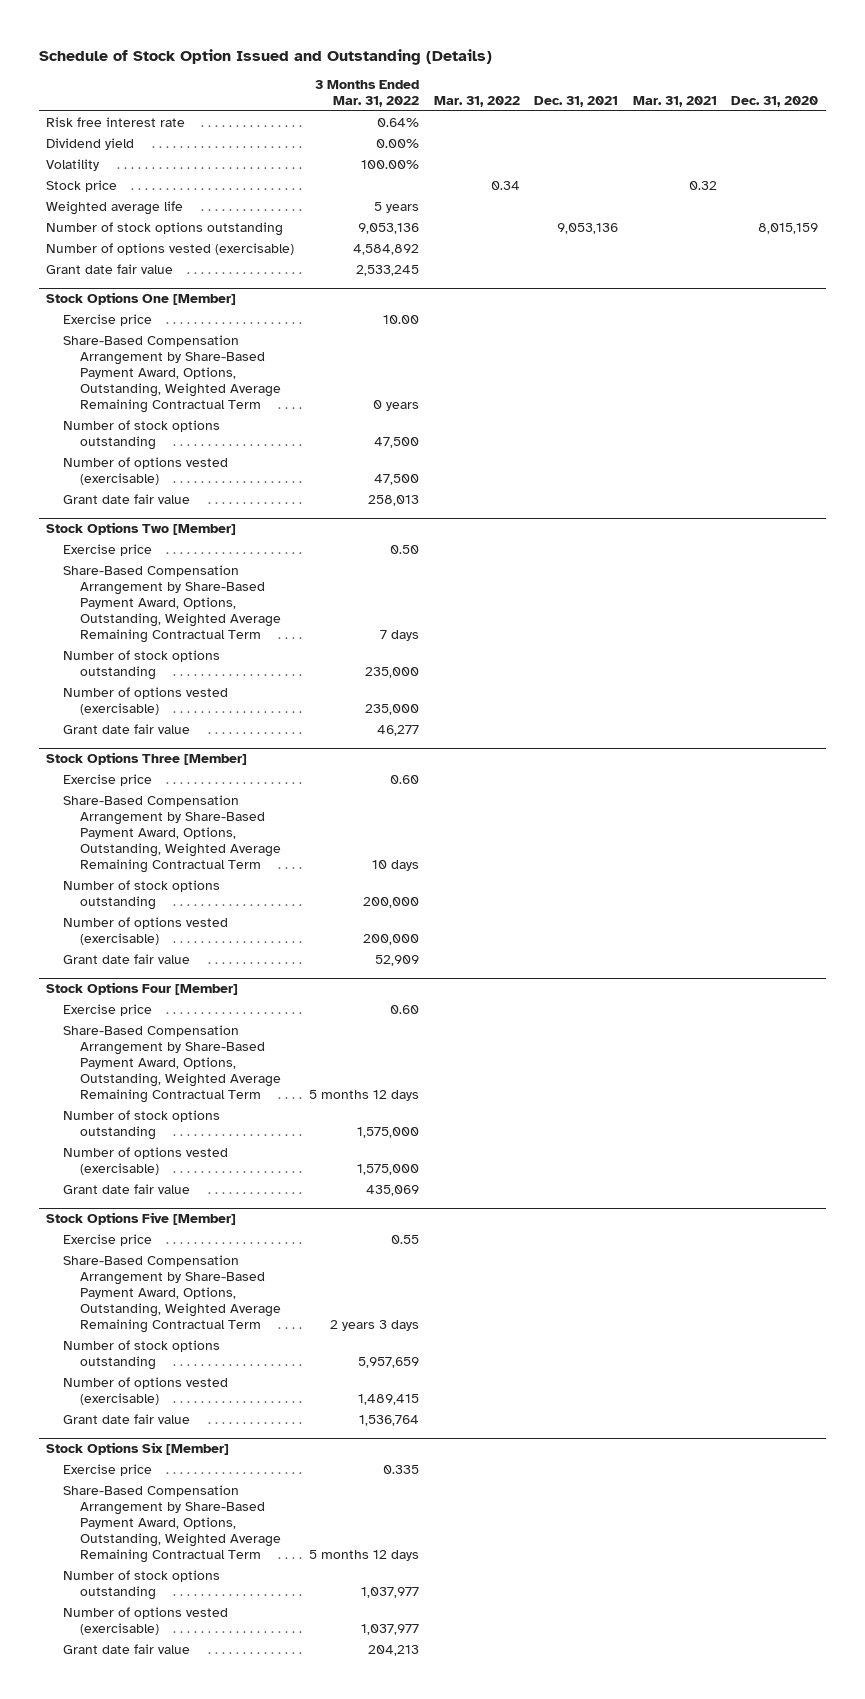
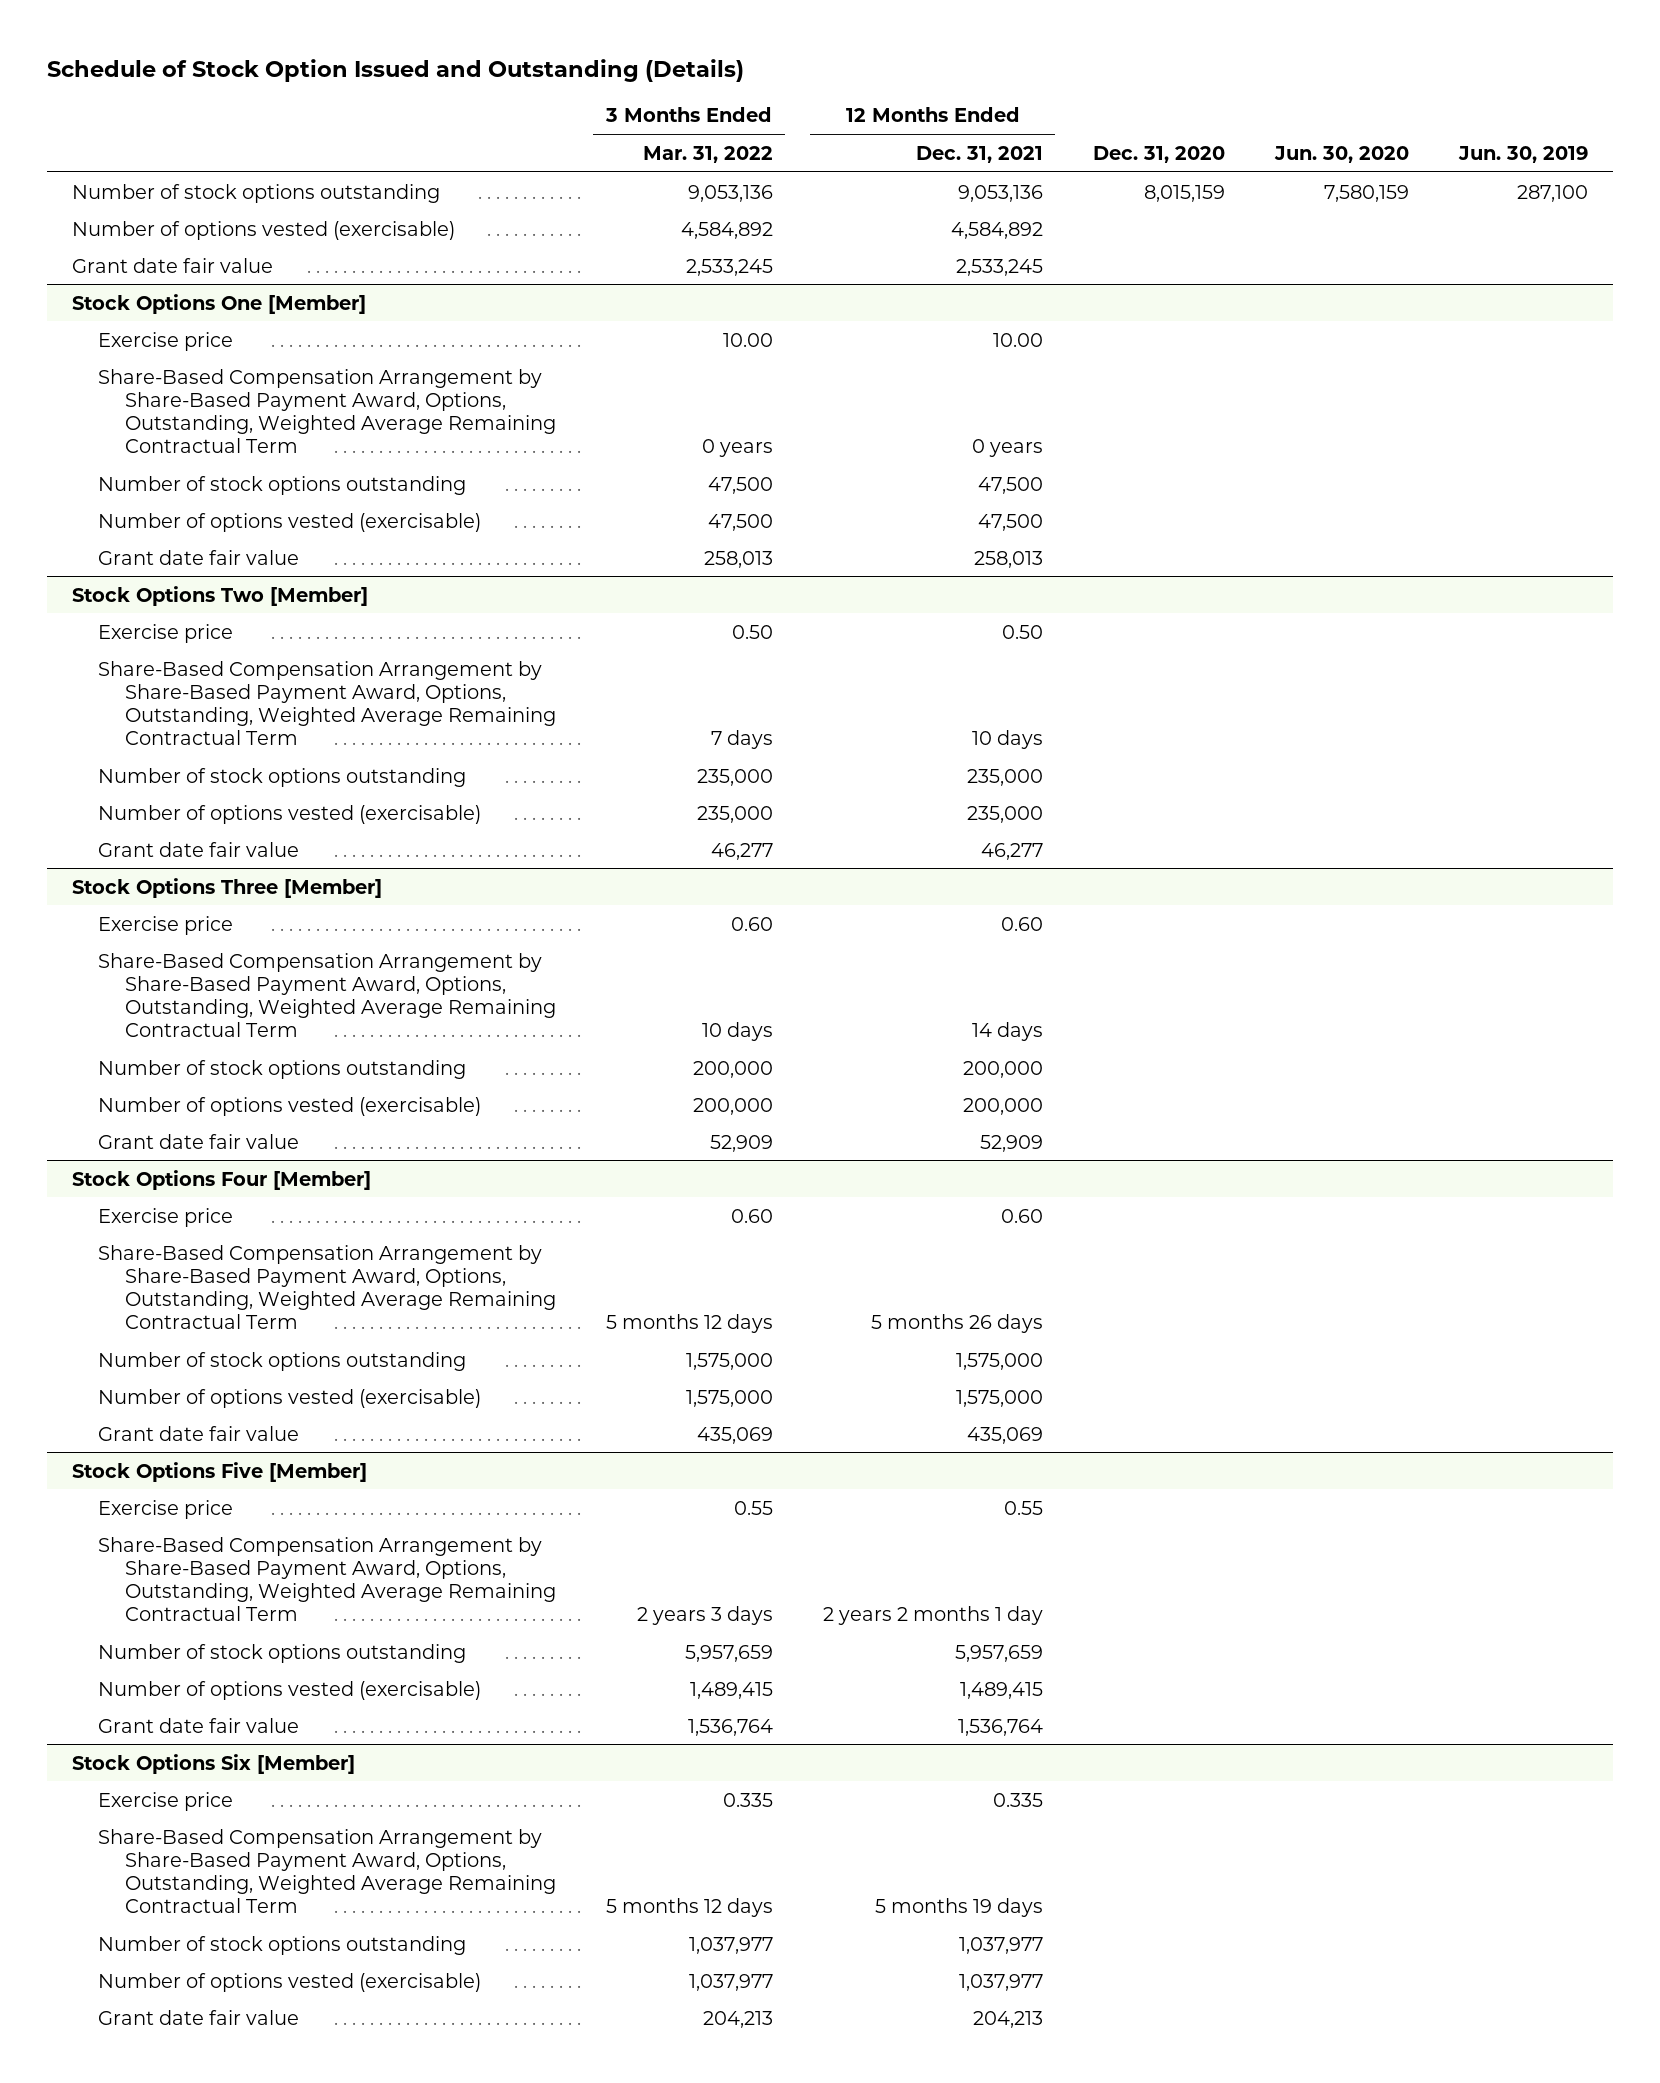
- | 3 Months Ended Mar. 31, 2022 | Mar. 31, 2022 | Dec. 31, 2021 | Mar. 31, 2021 | Dec. 31, 2020
+ | 3 Months Ended Mar. 31, 2022 | 12 Months Ended Dec. 31, 2021 | Dec. 31, 2020 | Jun. 30, 2020 | Jun. 30, 2019
- Risk free interest rate | 0.64% | | | |
- Dividend yield | 0.00% | | | |
- Volatility | 100.00% | | | |
- Stock price | | 0.34 | | 0.32 |
- Weighted average life | 5 years | | | |

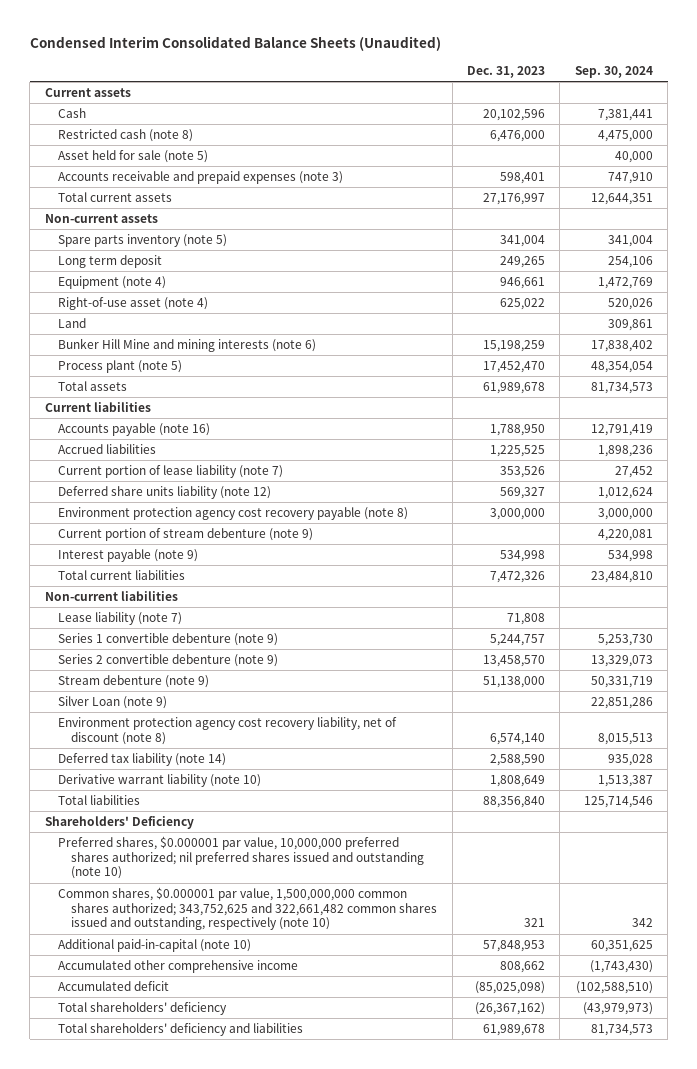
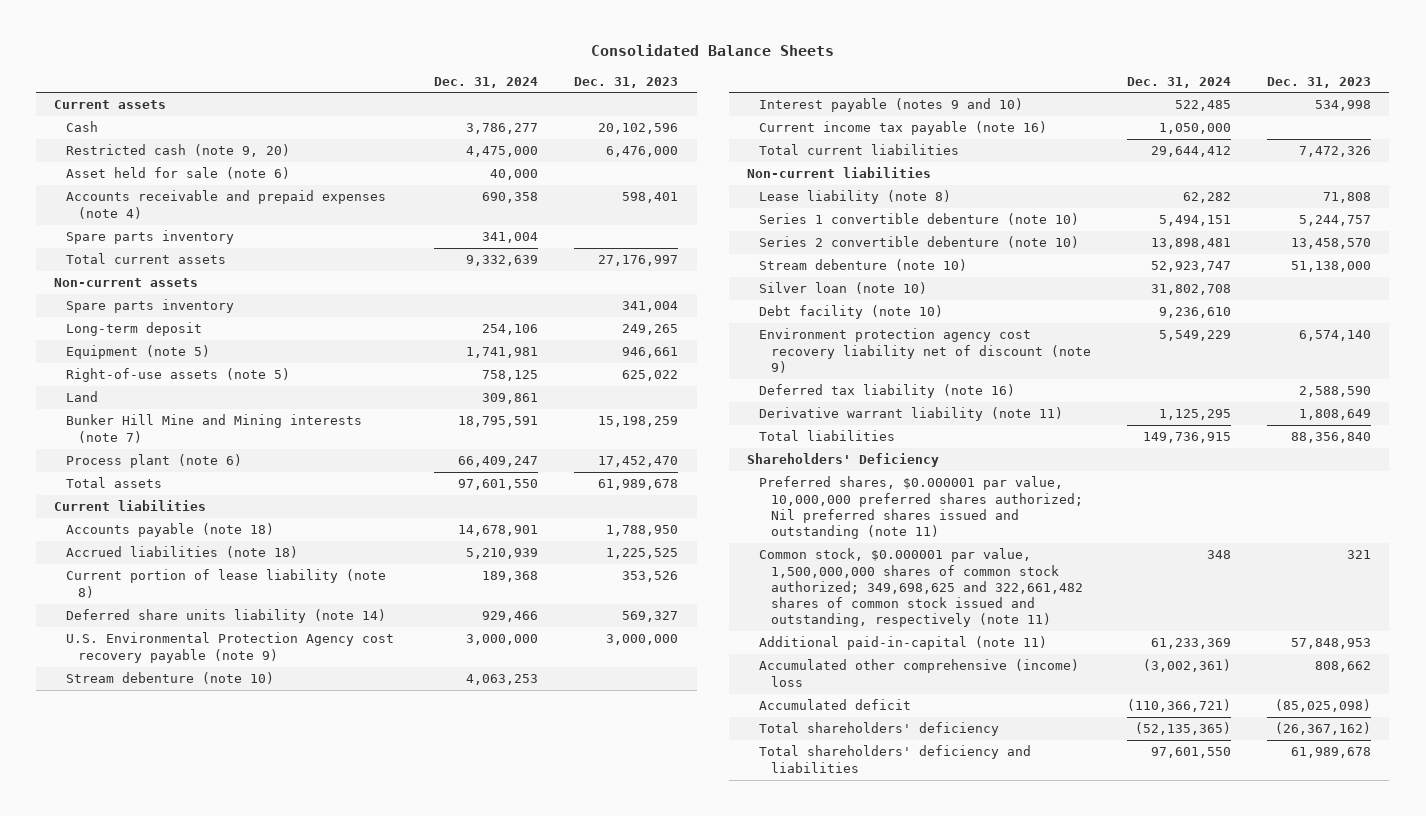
- Condensed Interim Consolidated Balance Sheets (Unaudited)
+ Consolidated Balance Sheets
- | Dec. 31, 2023 | Sep. 30, 2024
+ | Dec. 31, 2024 | Dec. 31, 2023
- Restricted cash (note 8) | 6,476,000 | 4,475,000
- Asset held for sale (note 5) | | 40,000
- Accounts receivable and prepaid expenses (note 3) | 598,401 | 747,910
+ Restricted cash (note 9, 20) | 4,475,000 | 6,476,000
+ Asset held for sale (note 6) | 40,000 |
+ Accounts receivable and prepaid expenses (note 4) | 690,358 | 598,401
+ Spare parts inventory | 341,004 |
- Spare parts inventory (note 5) | 341,004 | 341,004
- Long term deposit | 249,265 | 254,106
- Equipment (note 4) | 946,661 | 1,472,769
- Right-of-use asset (note 4) | 625,022 | 520,026
+ Spare parts inventory | | 341,004
+ Long-term deposit | 254,106 | 249,265
+ Equipment (note 5) | 1,741,981 | 946,661
+ Right-of-use assets (note 5) | 758,125 | 625,022
- Bunker Hill Mine and mining interests (note 6) | 15,198,259 | 17,838,402
- Process plant (note 5) | 17,452,470 | 48,354,054
+ Bunker Hill Mine and Mining interests (note 7) | 18,795,591 | 15,198,259
+ Process plant (note 6) | 66,409,247 | 17,452,470
- Accounts payable (note 16) | 1,788,950 | 12,791,419
- Accrued liabilities | 1,225,525 | 1,898,236
- Current portion of lease liability (note 7) | 353,526 | 27,452
- Deferred share units liability (note 12) | 569,327 | 1,012,624
- Environment protection agency cost recovery payable (note 8) | 3,000,000 | 3,000,000
- Current portion of stream debenture (note 9) | | 4,220,081
- Interest payable (note 9) | 534,998 | 534,998
+ Accounts payable (note 18) | 14,678,901 | 1,788,950
+ Accrued liabilities (note 18) | 5,210,939 | 1,225,525
+ Current portion of lease liability (note 8) | 189,368 | 353,526
+ Deferred share units liability (note 14) | 929,466 | 569,327
+ U.S. Environmental Protection Agency cost recovery payable (note 9) | 3,000,000 | 3,000,000
+ Stream debenture (note 10) | 4,063,253 |
+ Interest payable (notes 9 and 10) | 522,485 | 534,998
+ Current income tax payable (note 16) | 1,050,000 |
- Lease liability (note 7) | 71,808 |
- Series 1 convertible debenture (note 9) | 5,244,757 | 5,253,730
- Series 2 convertible debenture (note 9) | 13,458,570 | 13,329,073
- Stream debenture (note 9) | 51,138,000 | 50,331,719
- Silver Loan (note 9) | | 22,851,286
- Environment protection agency cost recovery liability, net of discount (note 8) | 6,574,140 | 8,015,513
- Deferred tax liability (note 14) | 2,588,590 | 935,028
- Derivative warrant liability (note 10) | 1,808,649 | 1,513,387
+ Lease liability (note 8) | 62,282 | 71,808
+ Series 1 convertible debenture (note 10) | 5,494,151 | 5,244,757
+ Series 2 convertible debenture (note 10) | 13,898,481 | 13,458,570
+ Stream debenture (note 10) | 52,923,747 | 51,138,000
+ Silver loan (note 10) | 31,802,708 |
+ Debt facility (note 10) | 9,236,610 |
+ Environment protection agency cost recovery liability net of discount (note 9) | 5,549,229 | 6,574,140
+ Deferred tax liability (note 16) | | 2,588,590
+ Derivative warrant liability (note 11) | 1,125,295 | 1,808,649
- Preferred shares, $0.000001 par value, 10,000,000 preferred shares authorized; nil preferred shares issued and outstanding (note 10)
- Common shares, $0.000001 par value, 1,500,000,000 common shares authorized; 343,752,625 and 322,661,482 common shares issued and outstanding, respectively (note 10) | 321 | 342
- Additional paid-in-capital (note 10) | 57,848,953 | 60,351,625
- Accumulated other comprehensive income | 808,662 | (1,743,430)
+ Preferred shares, $0.000001 par value, 10,000,000 preferred shares authorized; Nil preferred shares issued and outstanding (note 11)
+ Common stock, $0.000001 par value, 1,500,000,000 shares of common stock authorized; 349,698,625 and 322,661,482 shares of common stock issued and outstanding, respectively (note 11) | 348 | 321
+ Additional paid-in-capital (note 11) | 61,233,369 | 57,848,953
+ Accumulated other comprehensive (income) loss | (3,002,361) | 808,662

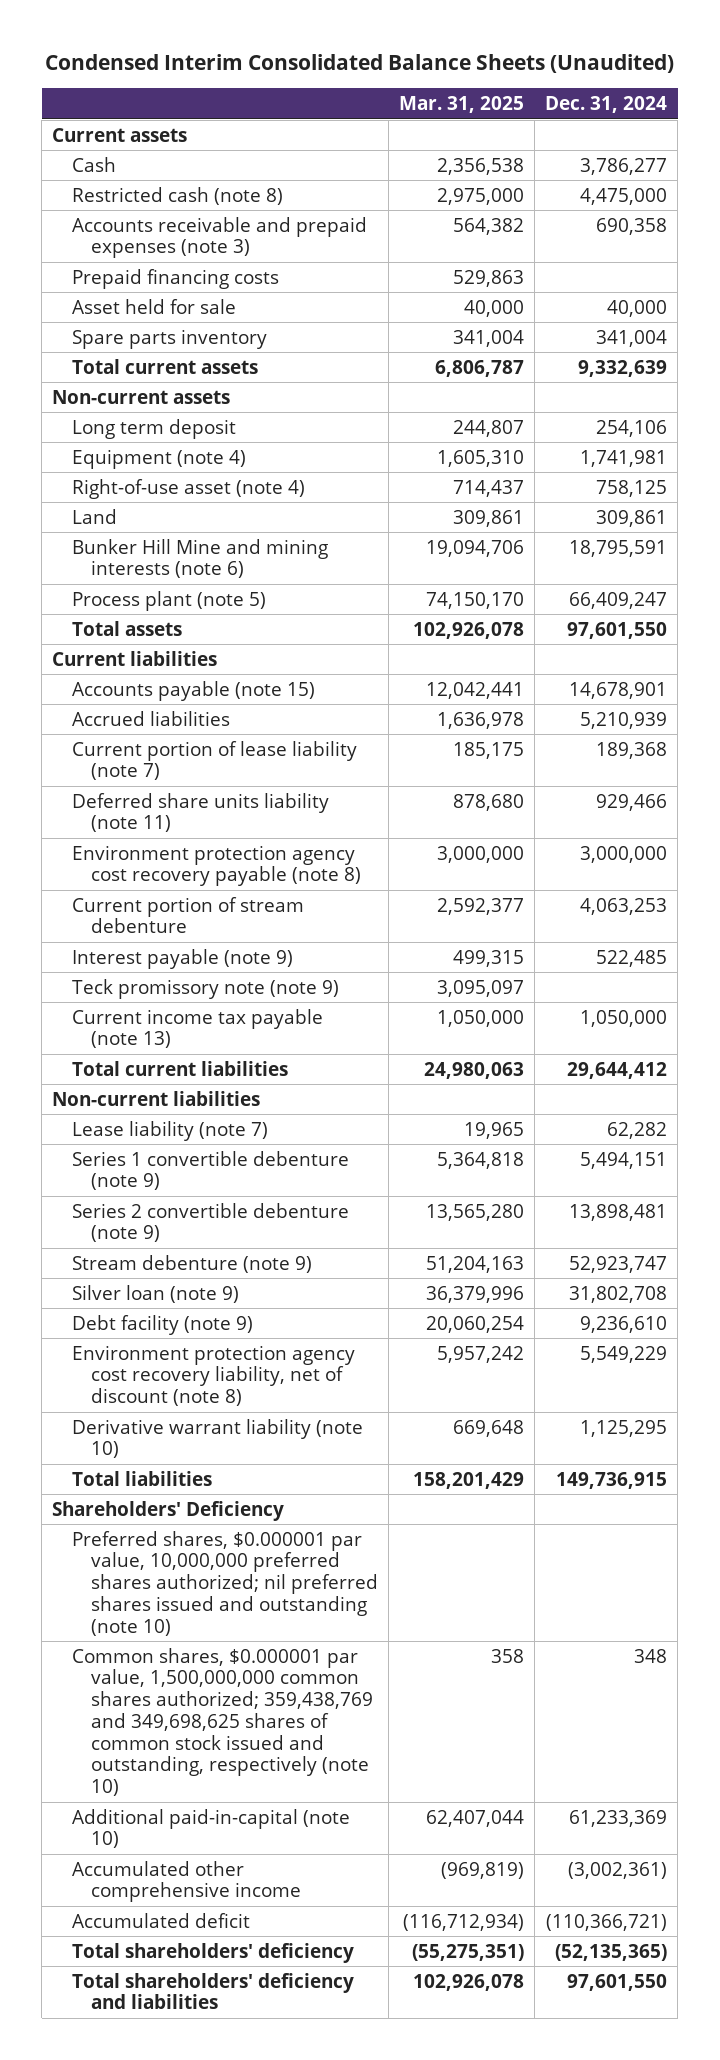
- Consolidated Balance Sheets
+ Condensed Interim Consolidated Balance Sheets (Unaudited)
- | Dec. 31, 2024 | Dec. 31, 2023
+ | Mar. 31, 2025 | Dec. 31, 2024
- Restricted cash (note 9, 20) | 4,475,000 | 6,476,000
- Asset held for sale (note 6) | 40,000 |
- Accounts receivable and prepaid expenses (note 4) | 690,358 | 598,401
+ Restricted cash (note 8) | 2,975,000 | 4,475,000
+ Accounts receivable and prepaid expenses (note 3) | 564,382 | 690,358
+ Prepaid financing costs | 529,863 |
+ Asset held for sale | 40,000 | 40,000
- Spare parts inventory | | 341,004
- Long-term deposit | 254,106 | 249,265
- Equipment (note 5) | 1,741,981 | 946,661
- Right-of-use assets (note 5) | 758,125 | 625,022
+ Long term deposit | 244,807 | 254,106
+ Equipment (note 4) | 1,605,310 | 1,741,981
+ Right-of-use asset (note 4) | 714,437 | 758,125
- Bunker Hill Mine and Mining interests (note 7) | 18,795,591 | 15,198,259
- Process plant (note 6) | 66,409,247 | 17,452,470
+ Bunker Hill Mine and mining interests (note 6) | 19,094,706 | 18,795,591
+ Process plant (note 5) | 74,150,170 | 66,409,247
- Accounts payable (note 18) | 14,678,901 | 1,788,950
- Accrued liabilities (note 18) | 5,210,939 | 1,225,525
- Current portion of lease liability (note 8) | 189,368 | 353,526
- Deferred share units liability (note 14) | 929,466 | 569,327
- U.S. Environmental Protection Agency cost recovery payable (note 9) | 3,000,000 | 3,000,000
- Stream debenture (note 10) | 4,063,253 |
- Interest payable (notes 9 and 10) | 522,485 | 534,998
- Current income tax payable (note 16) | 1,050,000 |
+ Accounts payable (note 15) | 12,042,441 | 14,678,901
+ Accrued liabilities | 1,636,978 | 5,210,939
+ Current portion of lease liability (note 7) | 185,175 | 189,368
+ Deferred share units liability (note 11) | 878,680 | 929,466
+ Environment protection agency cost recovery payable (note 8) | 3,000,000 | 3,000,000
+ Current portion of stream debenture | 2,592,377 | 4,063,253
+ Interest payable (note 9) | 499,315 | 522,485
+ Teck promissory note (note 9) | 3,095,097 |
+ Current income tax payable (note 13) | 1,050,000 | 1,050,000
- Lease liability (note 8) | 62,282 | 71,808
- Series 1 convertible debenture (note 10) | 5,494,151 | 5,244,757
- Series 2 convertible debenture (note 10) | 13,898,481 | 13,458,570
- Stream debenture (note 10) | 52,923,747 | 51,138,000
- Silver loan (note 10) | 31,802,708 |
- Debt facility (note 10) | 9,236,610 |
- Environment protection agency cost recovery liability net of discount (note 9) | 5,549,229 | 6,574,140
- Deferred tax liability (note 16) | | 2,588,590
- Derivative warrant liability (note 11) | 1,125,295 | 1,808,649
+ Lease liability (note 7) | 19,965 | 62,282
+ Series 1 convertible debenture (note 9) | 5,364,818 | 5,494,151
+ Series 2 convertible debenture (note 9) | 13,565,280 | 13,898,481
+ Stream debenture (note 9) | 51,204,163 | 52,923,747
+ Silver loan (note 9) | 36,379,996 | 31,802,708
+ Debt facility (note 9) | 20,060,254 | 9,236,610
+ Environment protection agency cost recovery liability, net of discount (note 8) | 5,957,242 | 5,549,229
+ Derivative warrant liability (note 10) | 669,648 | 1,125,295
- Preferred shares, $0.000001 par value, 10,000,000 preferred shares authorized; Nil preferred shares issued and outstanding (note 11)
- Common stock, $0.000001 par value, 1,500,000,000 shares of common stock authorized; 349,698,625 and 322,661,482 shares of common stock issued and outstanding, respectively (note 11) | 348 | 321
- Additional paid-in-capital (note 11) | 61,233,369 | 57,848,953
- Accumulated other comprehensive (income) loss | (3,002,361) | 808,662
+ Preferred shares, $0.000001 par value, 10,000,000 preferred shares authorized; nil preferred shares issued and outstanding (note 10)
+ Common shares, $0.000001 par value, 1,500,000,000 common shares authorized; 359,438,769 and 349,698,625 shares of common stock issued and outstanding, respectively (note 10) | 358 | 348
+ Additional paid-in-capital (note 10) | 62,407,044 | 61,233,369
+ Accumulated other comprehensive income | (969,819) | (3,002,361)

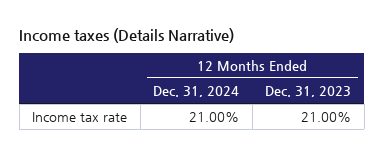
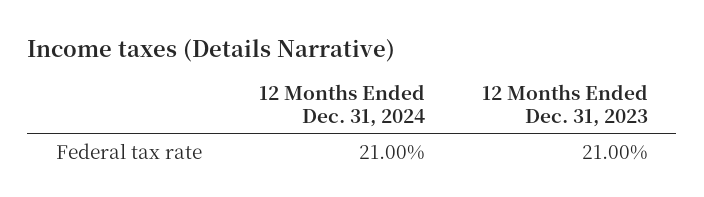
- Income tax rate | 21.00% | 21.00%
+ Federal tax rate | 21.00% | 21.00%

